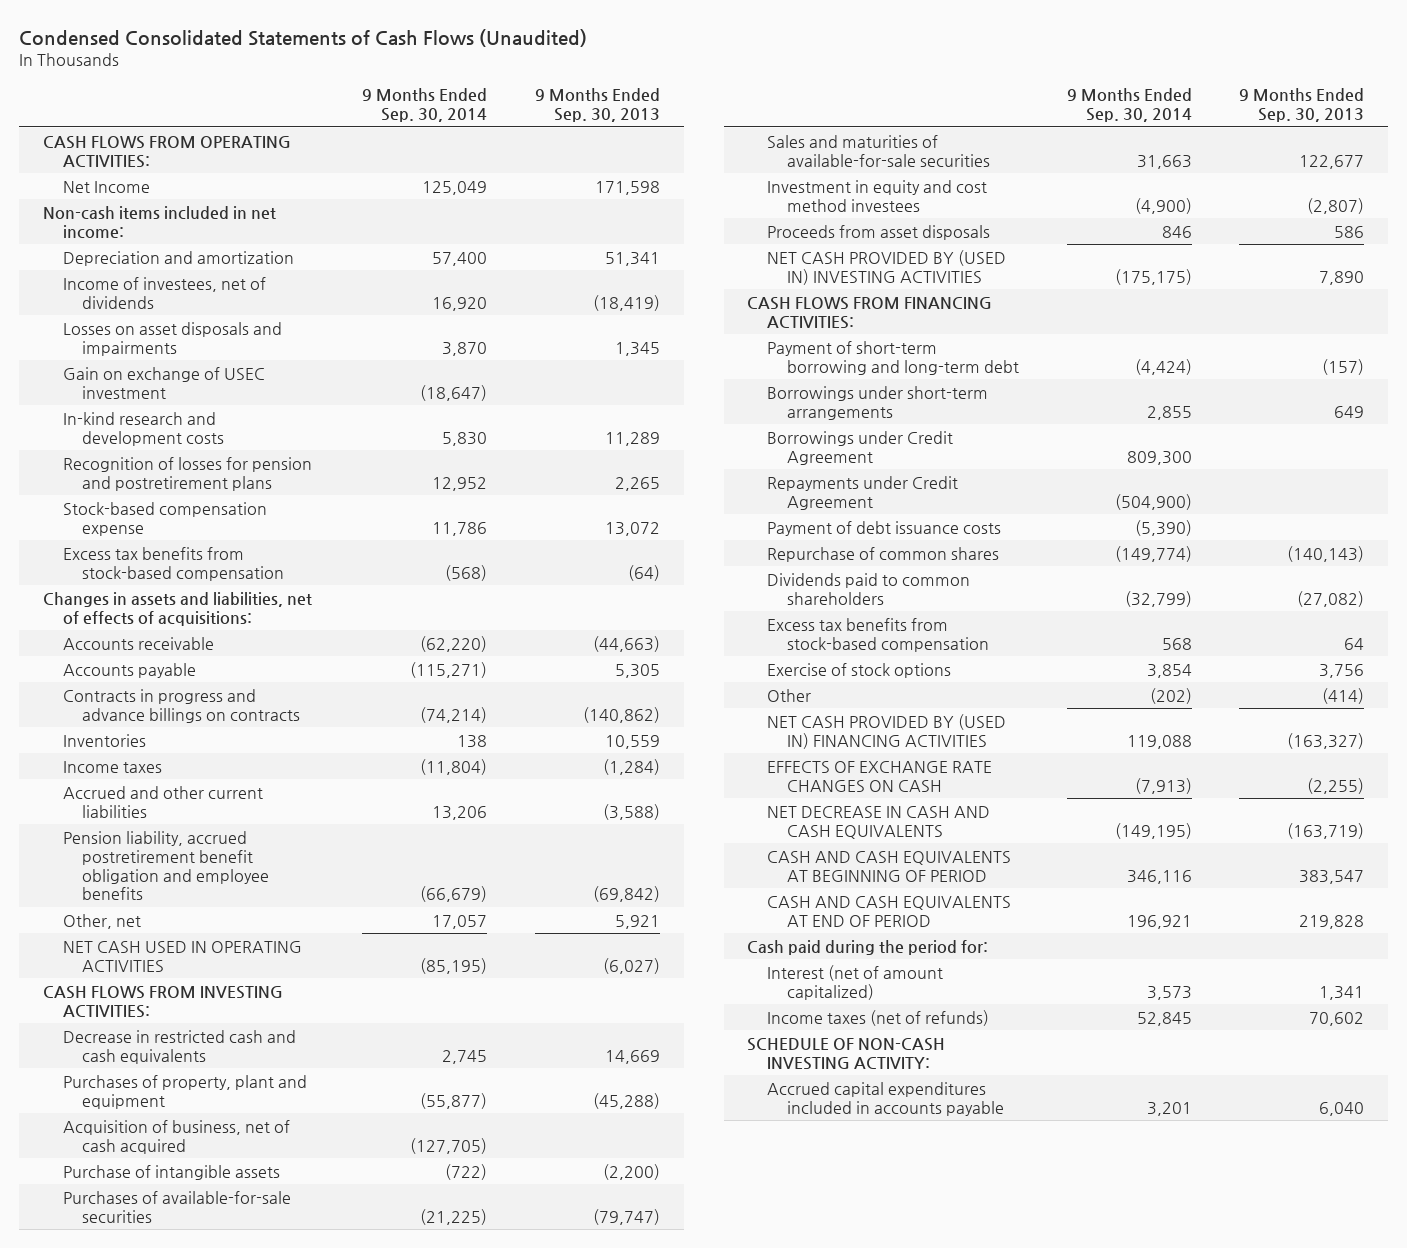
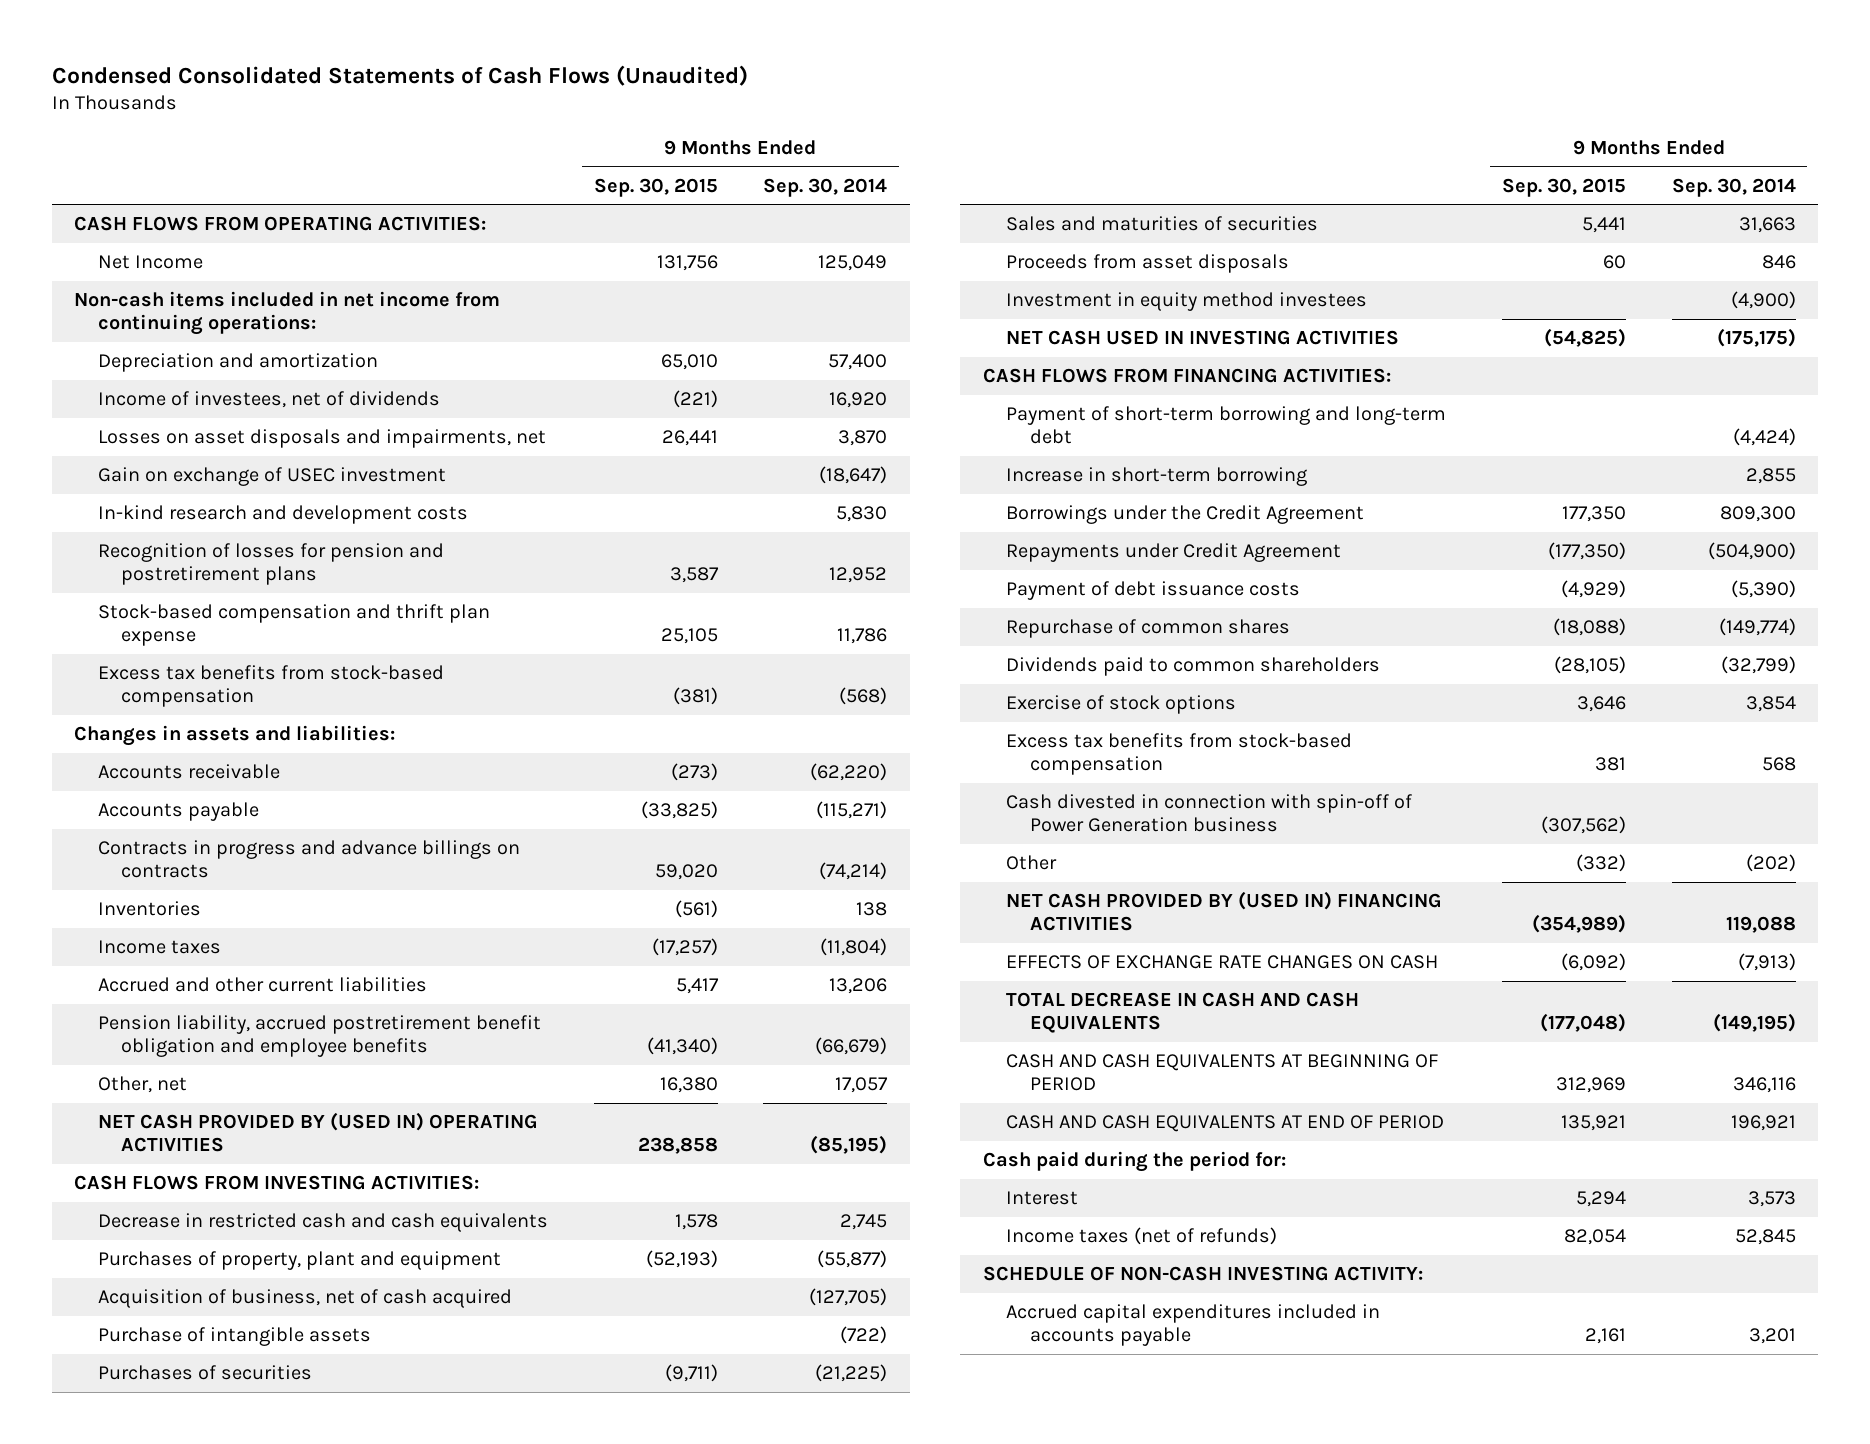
- | 9 Months Ended Sep. 30, 2014 | 9 Months Ended Sep. 30, 2013
+ | 9 Months Ended Sep. 30, 2015 | 9 Months Ended Sep. 30, 2014
- Non-cash items included in net income:
+ Non-cash items included in net income from continuing operations:
- Losses on asset disposals and impairments | 3,870 | 1,345
+ Losses on asset disposals and impairments, net | 26,441 | 3,870
- Stock-based compensation expense | 11,786 | 13,072
+ Stock-based compensation and thrift plan expense | 25,105 | 11,786
- Changes in assets and liabilities, net of effects of acquisitions:
+ Changes in assets and liabilities:
- NET CASH USED IN OPERATING ACTIVITIES | (85,195) | (6,027)
+ NET CASH PROVIDED BY (USED IN) OPERATING ACTIVITIES | 238,858 | (85,195)
- Purchases of available-for-sale securities | (21,225) | (79,747)
- Sales and maturities of available-for-sale securities | 31,663 | 122,677
- Investment in equity and cost method investees | (4,900) | (2,807)
+ Purchases of securities | (9,711) | (21,225)
+ Sales and maturities of securities | 5,441 | 31,663
- NET CASH PROVIDED BY (USED IN) INVESTING ACTIVITIES | (175,175) | 7,890
+ Investment in equity method investees | | (4,900)
+ NET CASH USED IN INVESTING ACTIVITIES | (54,825) | (175,175)
- Borrowings under short-term arrangements | 2,855 | 649
- Borrowings under Credit Agreement | 809,300 |
+ Increase in short-term borrowing | | 2,855
+ Borrowings under the Credit Agreement | 177,350 | 809,300
moved down: Excess tax benefits from stock-based compensation | 381 | 568
+ Cash divested in connection with spin-off of Power Generation business | (307,562) |
- NET DECREASE IN CASH AND CASH EQUIVALENTS | (149,195) | (163,719)
+ TOTAL DECREASE IN CASH AND CASH EQUIVALENTS | (177,048) | (149,195)
- Interest (net of amount capitalized) | 3,573 | 1,341
+ Interest | 5,294 | 3,573

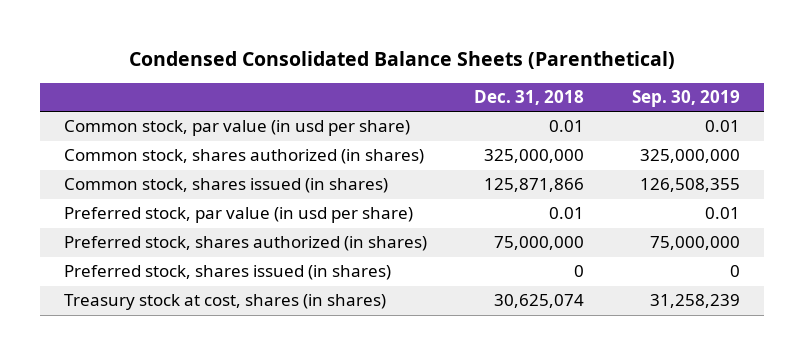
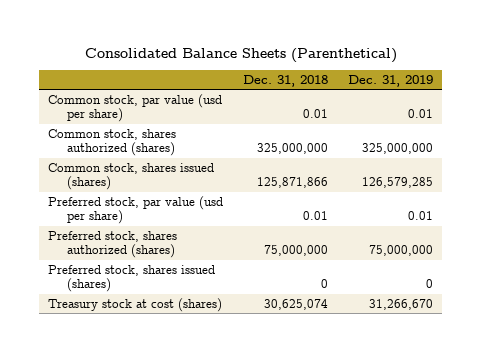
- Condensed Consolidated Balance Sheets (Parenthetical)
+ Consolidated Balance Sheets (Parenthetical)
- | Dec. 31, 2018 | Sep. 30, 2019
+ | Dec. 31, 2018 | Dec. 31, 2019
- Common stock, par value (in usd per share) | 0.01 | 0.01
- Common stock, shares authorized (in shares) | 325,000,000 | 325,000,000
- Common stock, shares issued (in shares) | 125,871,866 | 126,508,355
- Preferred stock, par value (in usd per share) | 0.01 | 0.01
- Preferred stock, shares authorized (in shares) | 75,000,000 | 75,000,000
- Preferred stock, shares issued (in shares) | 0 | 0
- Treasury stock at cost, shares (in shares) | 30,625,074 | 31,258,239
+ Common stock, par value (usd per share) | 0.01 | 0.01
+ Common stock, shares authorized (shares) | 325,000,000 | 325,000,000
+ Common stock, shares issued (shares) | 125,871,866 | 126,579,285
+ Preferred stock, par value (usd per share) | 0.01 | 0.01
+ Preferred stock, shares authorized (shares) | 75,000,000 | 75,000,000
+ Preferred stock, shares issued (shares) | 0 | 0
+ Treasury stock at cost (shares) | 30,625,074 | 31,266,670

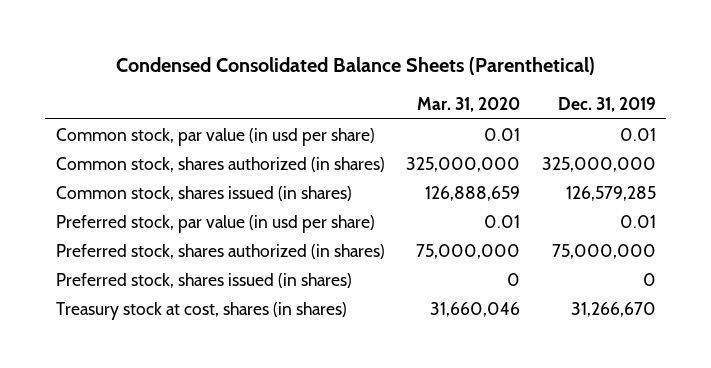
- Consolidated Balance Sheets (Parenthetical)
+ Condensed Consolidated Balance Sheets (Parenthetical)
- | Dec. 31, 2018 | Dec. 31, 2019
+ | Mar. 31, 2020 | Dec. 31, 2019
- Common stock, par value (usd per share) | 0.01 | 0.01
- Common stock, shares authorized (shares) | 325,000,000 | 325,000,000
- Common stock, shares issued (shares) | 125,871,866 | 126,579,285
- Preferred stock, par value (usd per share) | 0.01 | 0.01
- Preferred stock, shares authorized (shares) | 75,000,000 | 75,000,000
- Preferred stock, shares issued (shares) | 0 | 0
- Treasury stock at cost (shares) | 30,625,074 | 31,266,670
+ Common stock, par value (in usd per share) | 0.01 | 0.01
+ Common stock, shares authorized (in shares) | 325,000,000 | 325,000,000
+ Common stock, shares issued (in shares) | 126,888,659 | 126,579,285
+ Preferred stock, par value (in usd per share) | 0.01 | 0.01
+ Preferred stock, shares authorized (in shares) | 75,000,000 | 75,000,000
+ Preferred stock, shares issued (in shares) | 0 | 0
+ Treasury stock at cost, shares (in shares) | 31,660,046 | 31,266,670

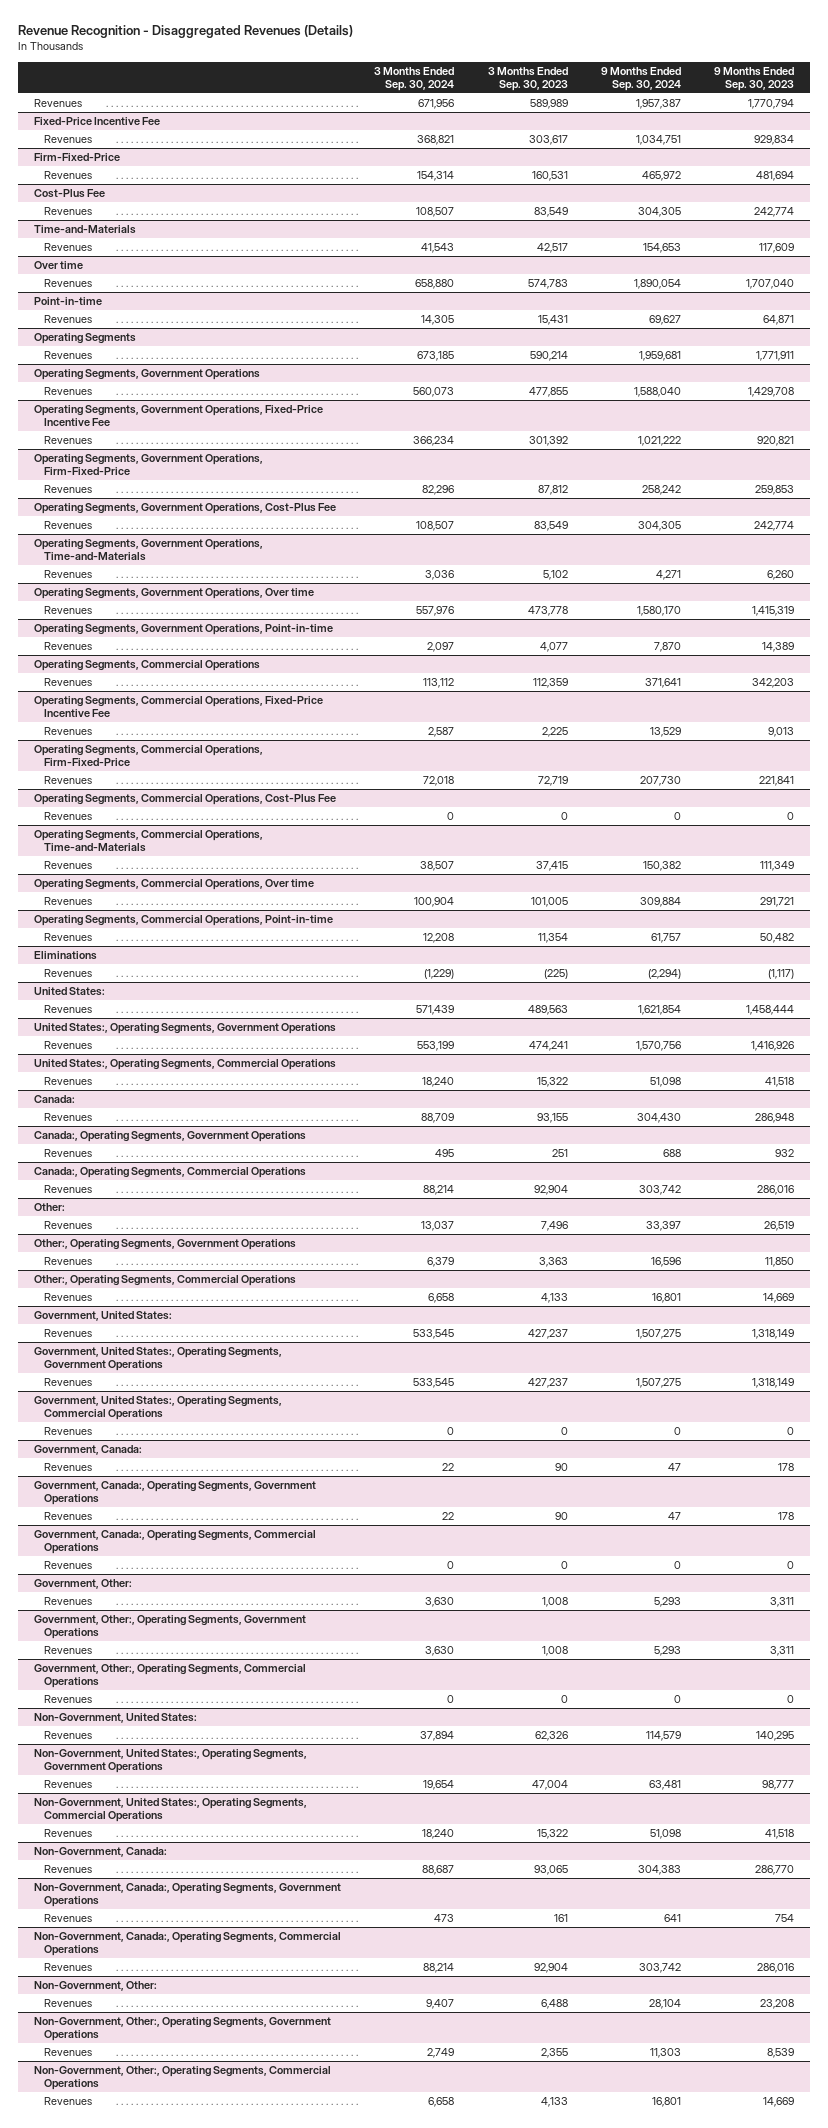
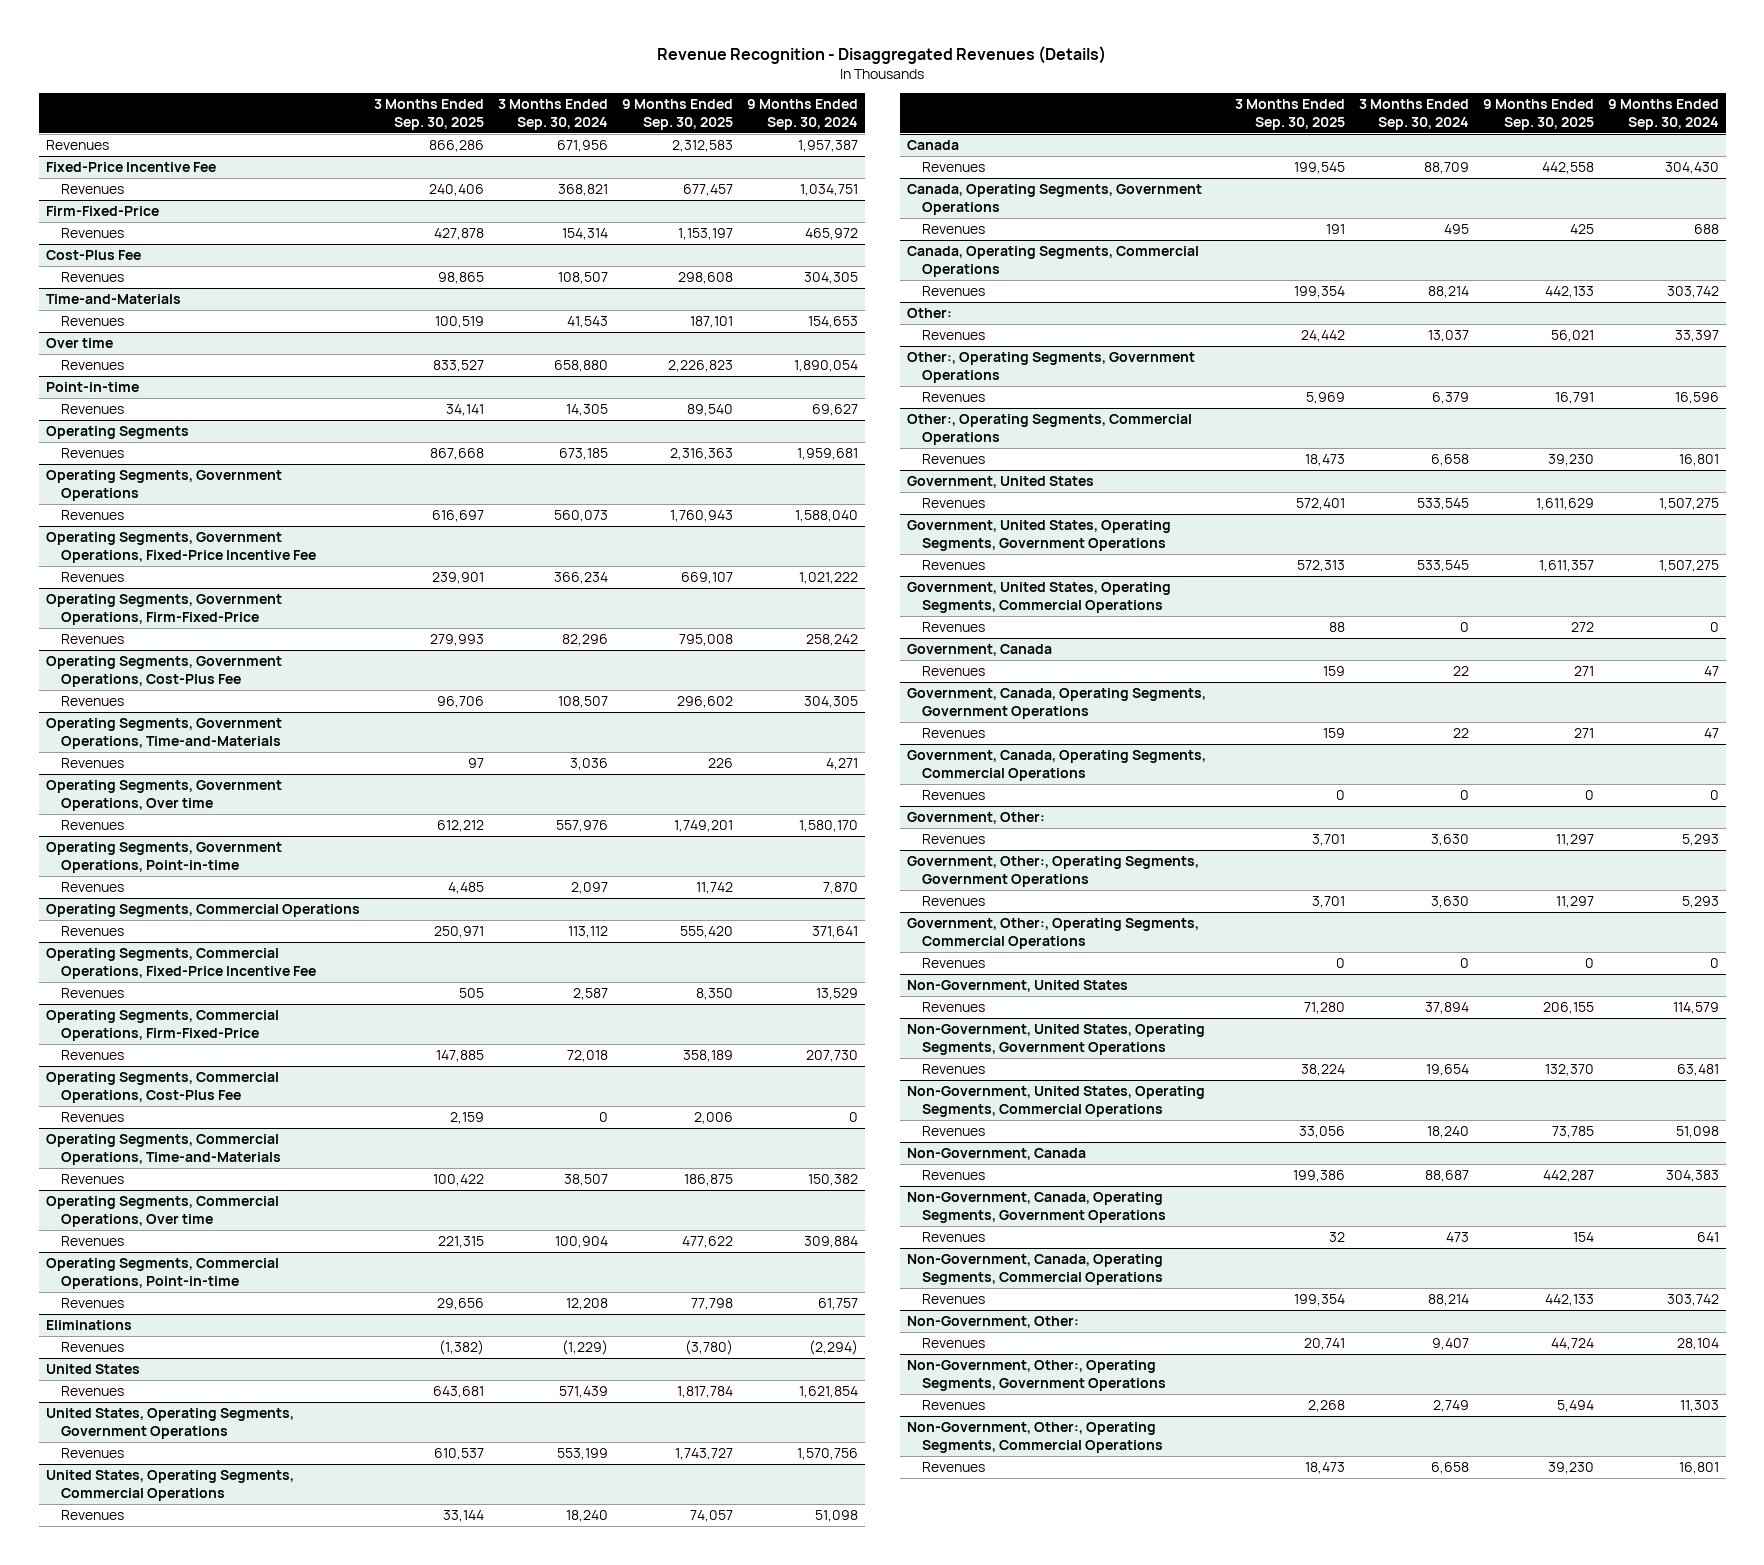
- | 3 Months Ended Sep. 30, 2024 | 3 Months Ended Sep. 30, 2023 | 9 Months Ended Sep. 30, 2024 | 9 Months Ended Sep. 30, 2023
+ | 3 Months Ended Sep. 30, 2025 | 3 Months Ended Sep. 30, 2024 | 9 Months Ended Sep. 30, 2025 | 9 Months Ended Sep. 30, 2024
- United States:
+ United States
- United States:, Operating Segments, Government Operations
+ United States, Operating Segments, Government Operations
- United States:, Operating Segments, Commercial Operations
+ United States, Operating Segments, Commercial Operations
- Canada:
+ Canada
- Canada:, Operating Segments, Government Operations
+ Canada, Operating Segments, Government Operations
- Canada:, Operating Segments, Commercial Operations
+ Canada, Operating Segments, Commercial Operations
- Government, United States:
+ Government, United States
- Government, United States:, Operating Segments, Government Operations
+ Government, United States, Operating Segments, Government Operations
- Government, United States:, Operating Segments, Commercial Operations
+ Government, United States, Operating Segments, Commercial Operations
- Government, Canada:
+ Government, Canada
- Government, Canada:, Operating Segments, Government Operations
+ Government, Canada, Operating Segments, Government Operations
- Government, Canada:, Operating Segments, Commercial Operations
+ Government, Canada, Operating Segments, Commercial Operations
- Non-Government, United States:
+ Non-Government, United States
- Non-Government, United States:, Operating Segments, Government Operations
+ Non-Government, United States, Operating Segments, Government Operations
- Non-Government, United States:, Operating Segments, Commercial Operations
+ Non-Government, United States, Operating Segments, Commercial Operations
- Non-Government, Canada:
+ Non-Government, Canada
- Non-Government, Canada:, Operating Segments, Government Operations
+ Non-Government, Canada, Operating Segments, Government Operations
- Non-Government, Canada:, Operating Segments, Commercial Operations
+ Non-Government, Canada, Operating Segments, Commercial Operations

